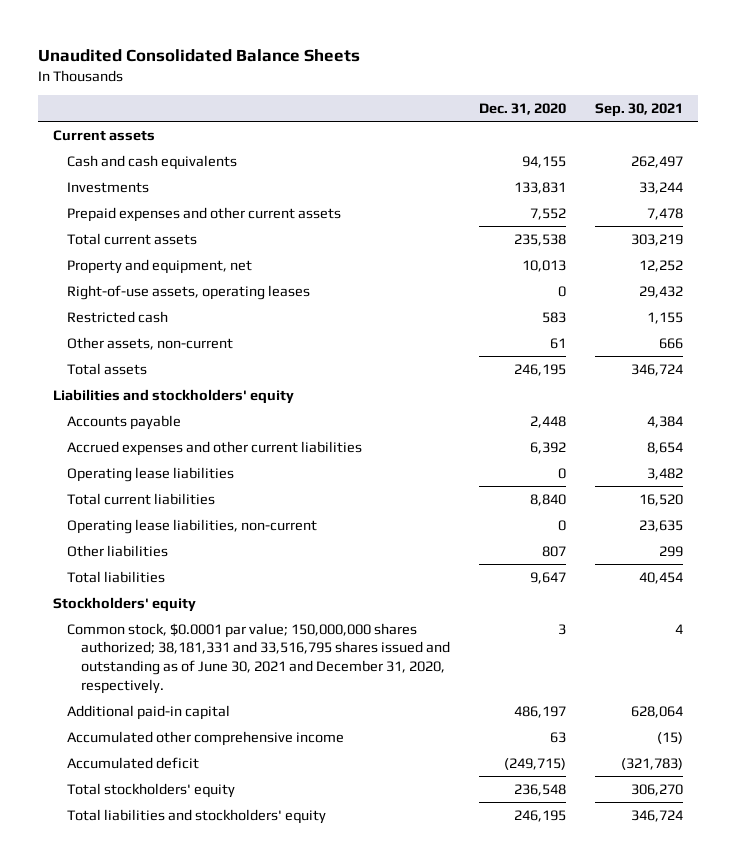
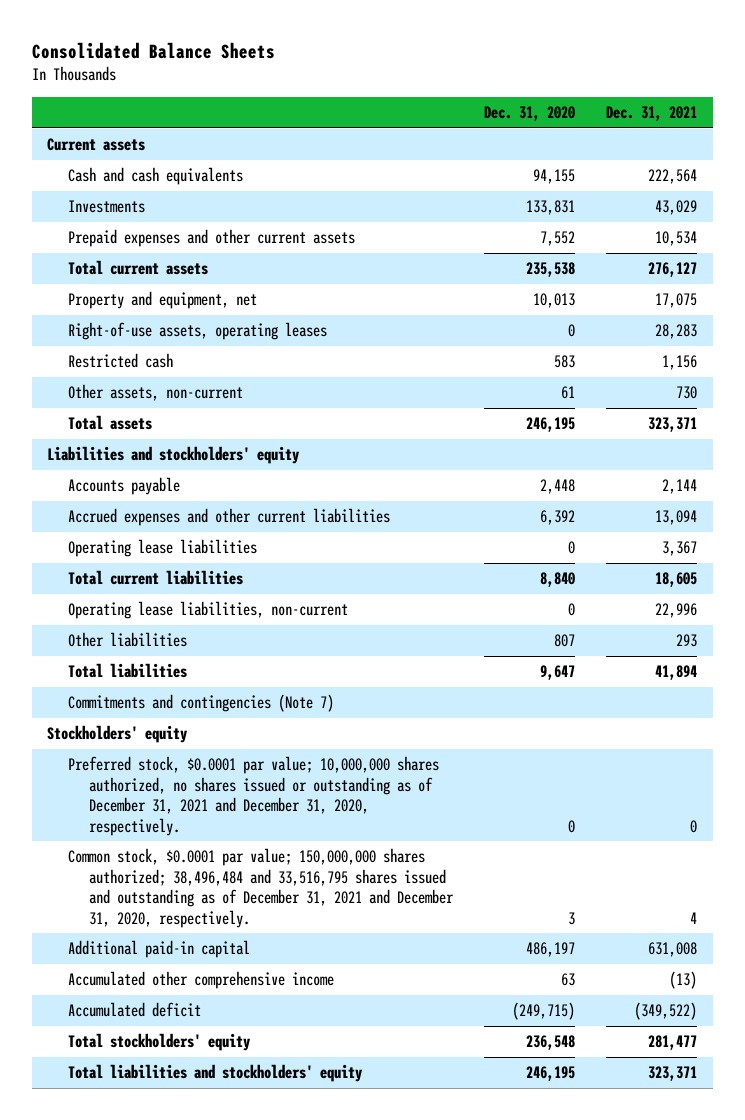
- Unaudited Consolidated Balance Sheets
+ Consolidated Balance Sheets
- | Dec. 31, 2020 | Sep. 30, 2021
+ | Dec. 31, 2020 | Dec. 31, 2021
+ Commitments and contingencies (Note 7)
- Common stock, $0.0001 par value; 150,000,000 shares authorized; 38,181,331 and 33,516,795 shares issued and outstanding as of June 30, 2021 and December 31, 2020, respectively. | 3 | 4
+ Preferred stock, $0.0001 par value; 10,000,000 shares authorized, no shares issued or outstanding as of December 31, 2021 and December 31, 2020, respectively. | 0 | 0
+ Common stock, $0.0001 par value; 150,000,000 shares authorized; 38,496,484 and 33,516,795 shares issued and outstanding as of December 31, 2021 and December 31, 2020, respectively. | 3 | 4

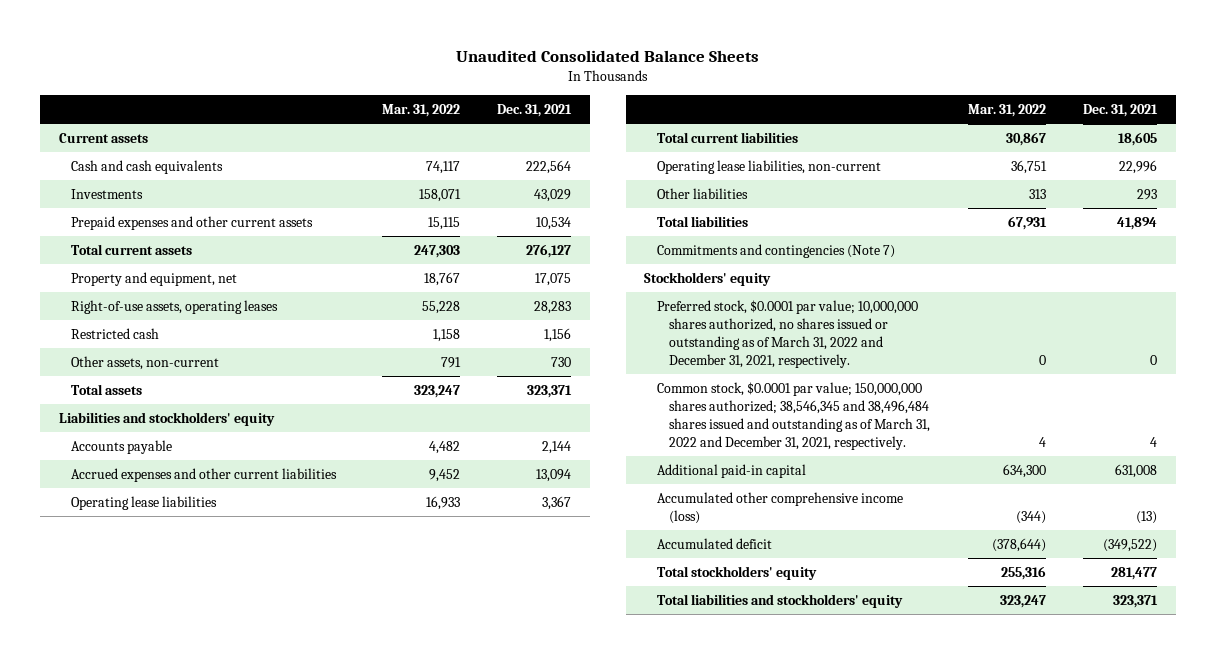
- Consolidated Balance Sheets
+ Unaudited Consolidated Balance Sheets
- | Dec. 31, 2020 | Dec. 31, 2021
+ | Mar. 31, 2022 | Dec. 31, 2021
- Preferred stock, $0.0001 par value; 10,000,000 shares authorized, no shares issued or outstanding as of December 31, 2021 and December 31, 2020, respectively. | 0 | 0
- Common stock, $0.0001 par value; 150,000,000 shares authorized; 38,496,484 and 33,516,795 shares issued and outstanding as of December 31, 2021 and December 31, 2020, respectively. | 3 | 4
+ Preferred stock, $0.0001 par value; 10,000,000 shares authorized, no shares issued or outstanding as of March 31, 2022 and December 31, 2021, respectively. | 0 | 0
+ Common stock, $0.0001 par value; 150,000,000 shares authorized; 38,546,345 and 38,496,484 shares issued and outstanding as of March 31, 2022 and December 31, 2021, respectively. | 4 | 4
- Accumulated other comprehensive income | 63 | (13)
+ Accumulated other comprehensive income (loss) | (344) | (13)

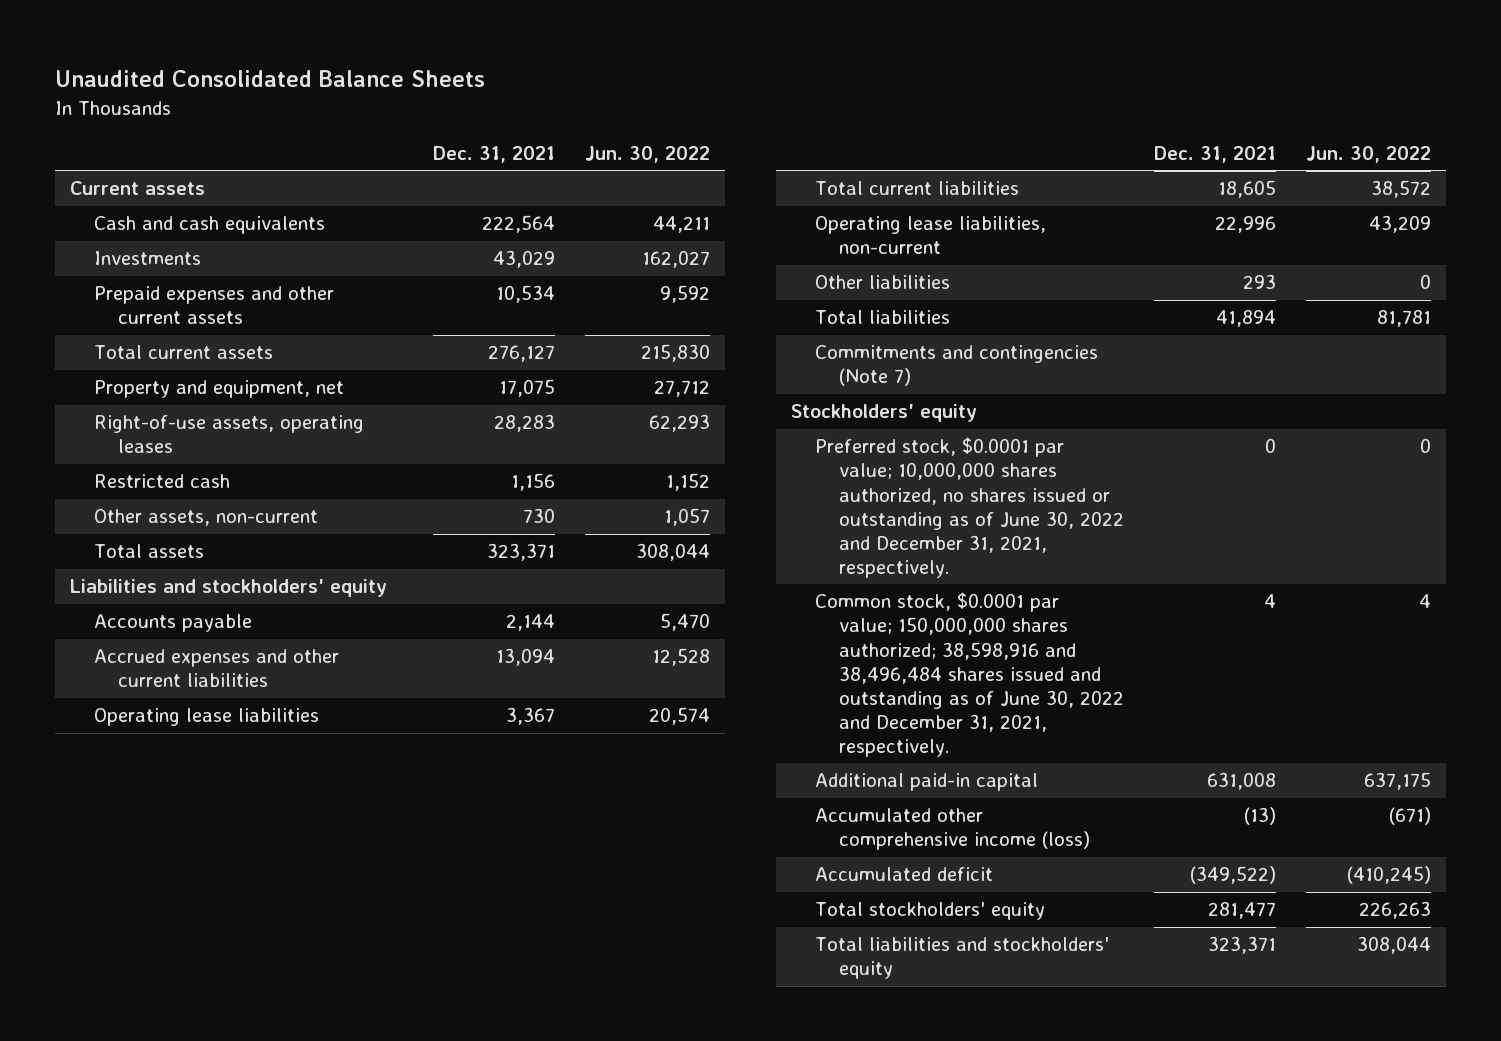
- | Mar. 31, 2022 | Dec. 31, 2021
+ | Dec. 31, 2021 | Jun. 30, 2022
- Preferred stock, $0.0001 par value; 10,000,000 shares authorized, no shares issued or outstanding as of March 31, 2022 and December 31, 2021, respectively. | 0 | 0
- Common stock, $0.0001 par value; 150,000,000 shares authorized; 38,546,345 and 38,496,484 shares issued and outstanding as of March 31, 2022 and December 31, 2021, respectively. | 4 | 4
+ Preferred stock, $0.0001 par value; 10,000,000 shares authorized, no shares issued or outstanding as of June 30, 2022 and December 31, 2021, respectively. | 0 | 0
+ Common stock, $0.0001 par value; 150,000,000 shares authorized; 38,598,916 and 38,496,484 shares issued and outstanding as of June 30, 2022 and December 31, 2021, respectively. | 4 | 4

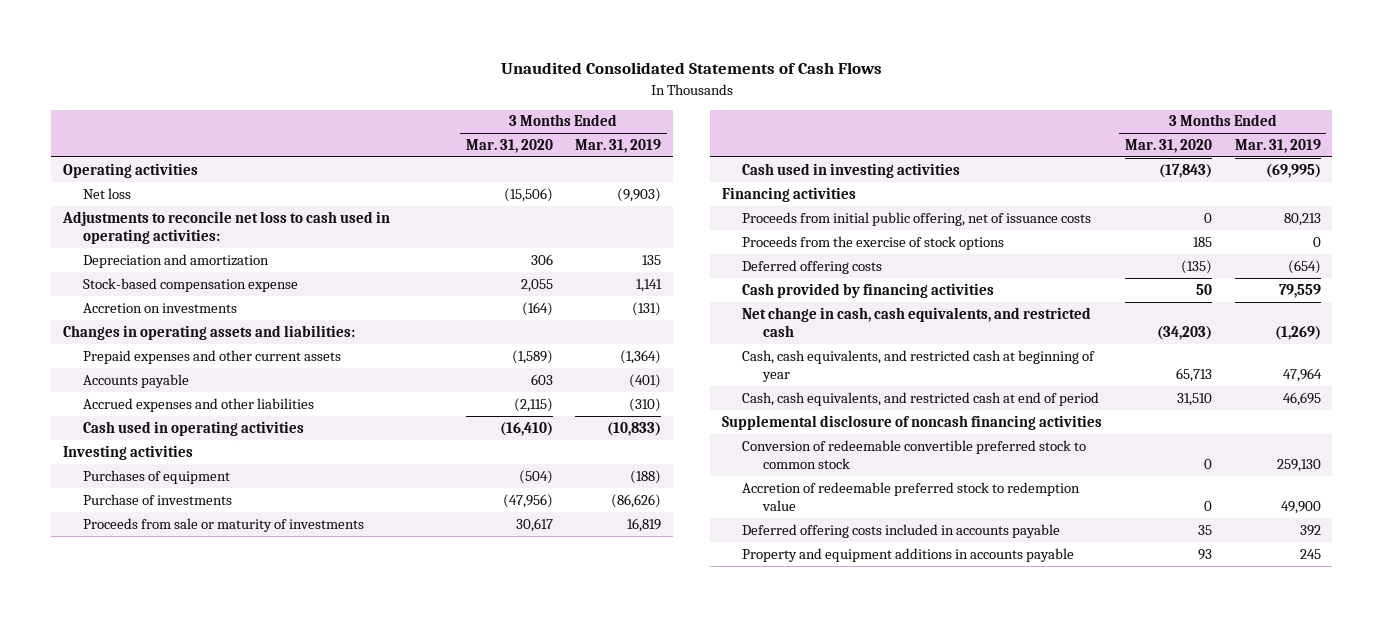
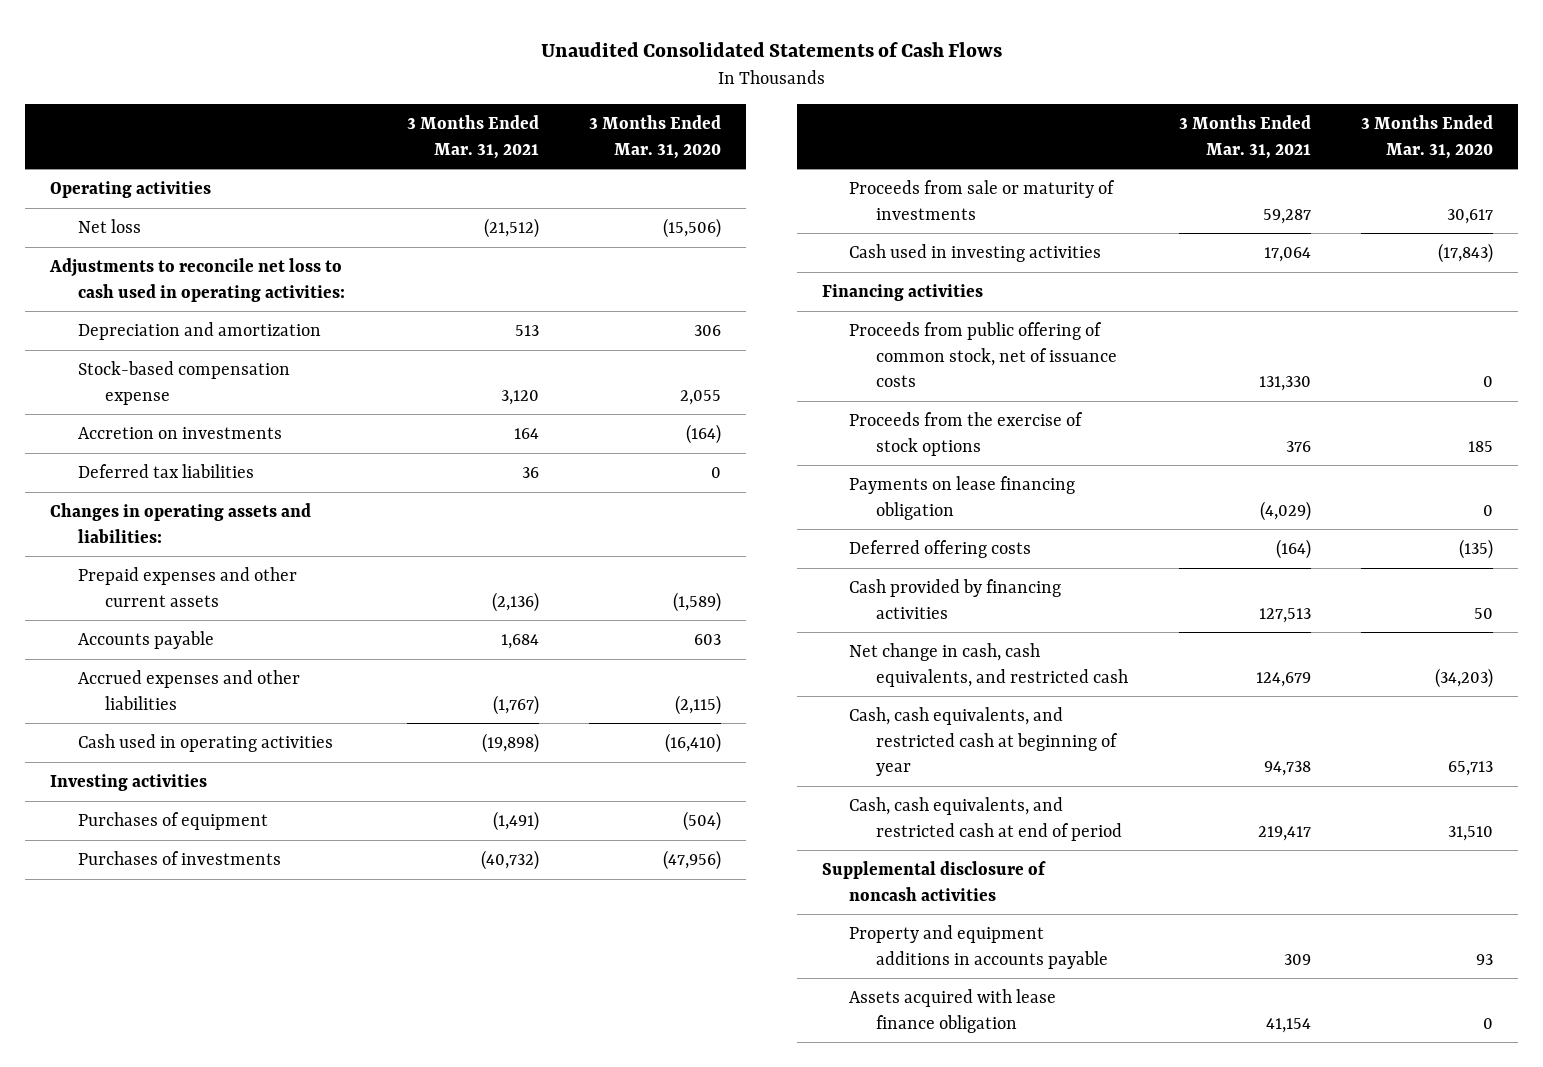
- | 3 Months Ended Mar. 31, 2020 | 3 Months Ended Mar. 31, 2019
+ | 3 Months Ended Mar. 31, 2021 | 3 Months Ended Mar. 31, 2020
+ Deferred tax liabilities | 36 | 0
- Purchase of investments | (47,956) | (86,626)
+ Purchases of investments | (40,732) | (47,956)
- Proceeds from initial public offering, net of issuance costs | 0 | 80,213
+ Proceeds from public offering of common stock, net of issuance costs | 131,330 | 0
+ Payments on lease financing obligation | (4,029) | 0
- Supplemental disclosure of noncash financing activities
- Conversion of redeemable convertible preferred stock to common stock | 0 | 259,130
- Accretion of redeemable preferred stock to redemption value | 0 | 49,900
- Deferred offering costs included in accounts payable | 35 | 392
+ Supplemental disclosure of noncash activities
+ Assets acquired with lease finance obligation | 41,154 | 0

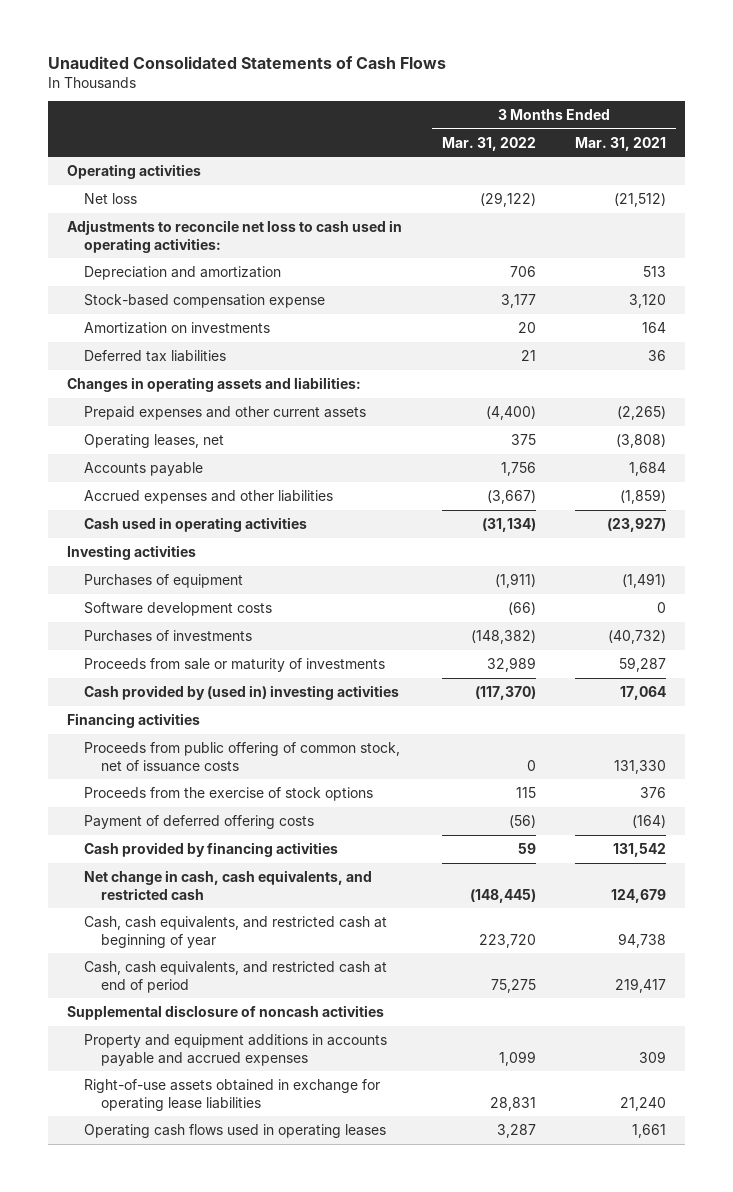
- | 3 Months Ended Mar. 31, 2021 | 3 Months Ended Mar. 31, 2020
+ | 3 Months Ended Mar. 31, 2022 | 3 Months Ended Mar. 31, 2021
- Accretion on investments | 164 | (164)
+ Amortization on investments | 20 | 164
- Prepaid expenses and other current assets | (2,136) | (1,589)
+ Prepaid expenses and other current assets | (4,400) | (2,265)
+ Operating leases, net | 375 | (3,808)
- Accrued expenses and other liabilities | (1,767) | (2,115)
- Cash used in operating activities | (19,898) | (16,410)
+ Accrued expenses and other liabilities | (3,667) | (1,859)
+ Cash used in operating activities | (31,134) | (23,927)
+ Software development costs | (66) | 0
- Cash used in investing activities | 17,064 | (17,843)
+ Cash provided by (used in) investing activities | (117,370) | 17,064
- Payments on lease financing obligation | (4,029) | 0
- Deferred offering costs | (164) | (135)
- Cash provided by financing activities | 127,513 | 50
+ Payment of deferred offering costs | (56) | (164)
+ Cash provided by financing activities | 59 | 131,542
- Property and equipment additions in accounts payable | 309 | 93
- Assets acquired with lease finance obligation | 41,154 | 0
+ Property and equipment additions in accounts payable and accrued expenses | 1,099 | 309
+ Right-of-use assets obtained in exchange for operating lease liabilities | 28,831 | 21,240
+ Operating cash flows used in operating leases | 3,287 | 1,661

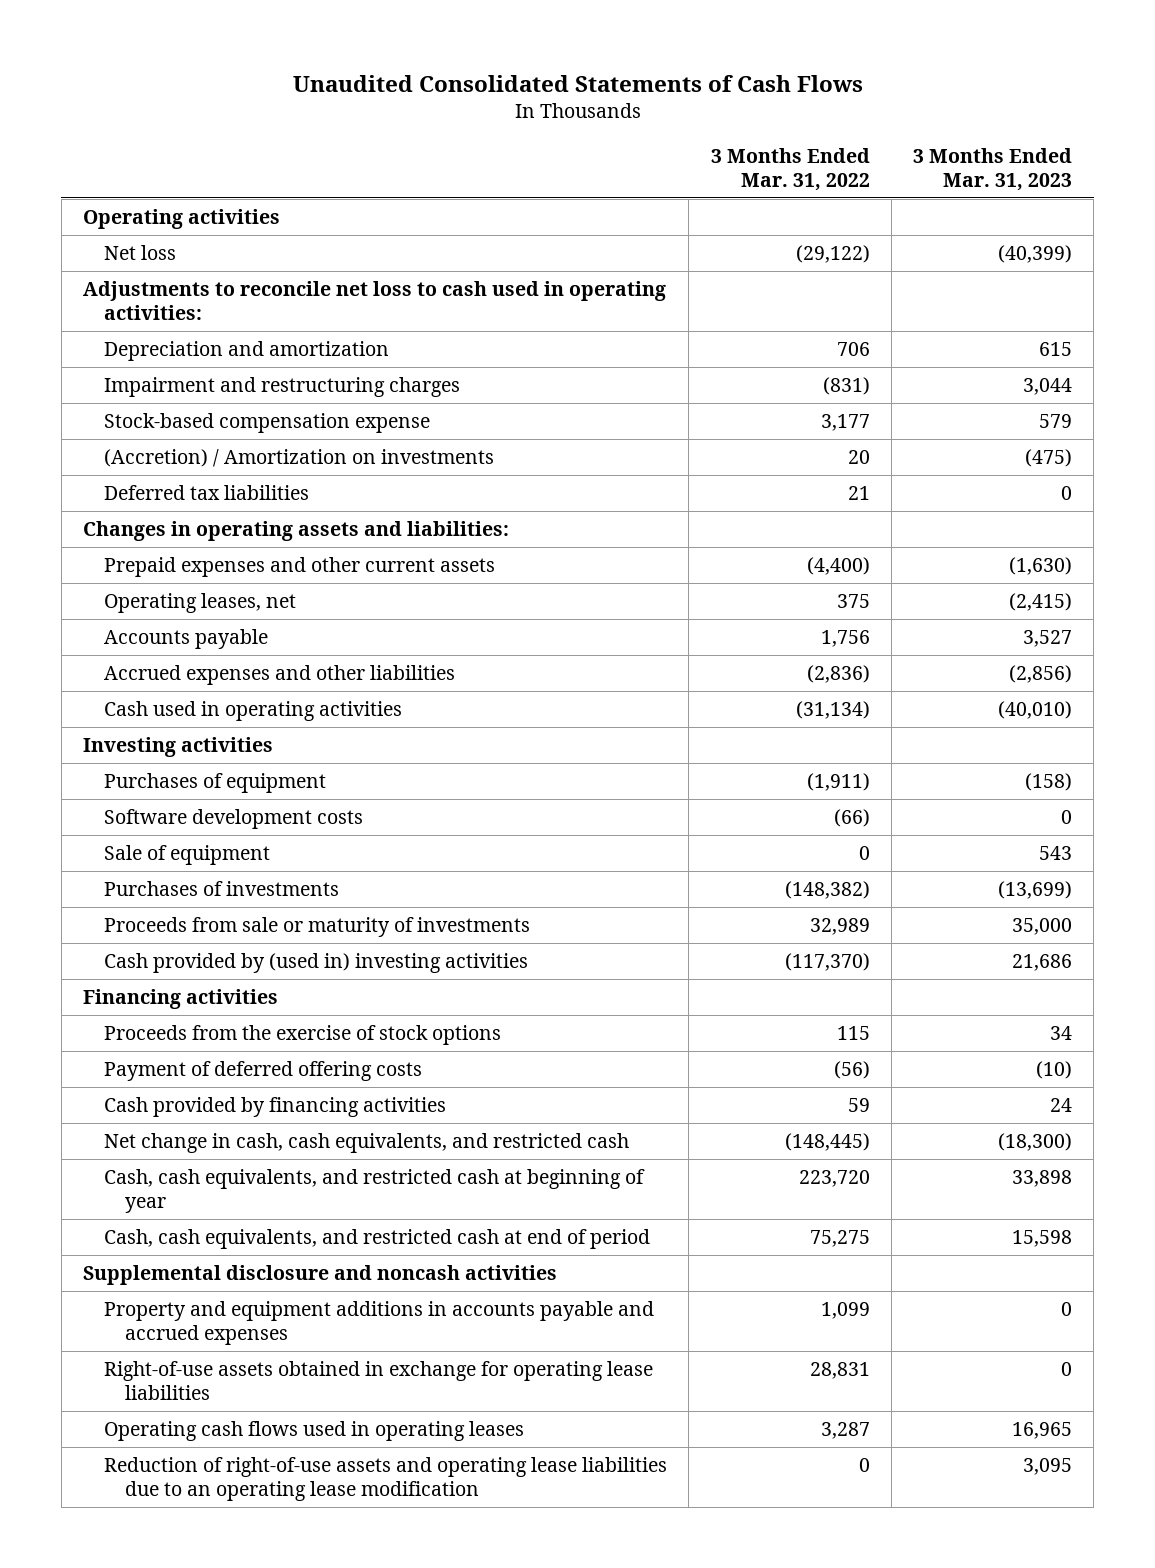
- | 3 Months Ended Mar. 31, 2022 | 3 Months Ended Mar. 31, 2021
+ | 3 Months Ended Mar. 31, 2022 | 3 Months Ended Mar. 31, 2023
+ Impairment and restructuring charges | (831) | 3,044
- Amortization on investments | 20 | 164
+ (Accretion) / Amortization on investments | 20 | (475)
- Accrued expenses and other liabilities | (3,667) | (1,859)
+ Accrued expenses and other liabilities | (2,836) | (2,856)
+ Sale of equipment | 0 | 543
- Proceeds from public offering of common stock, net of issuance costs | 0 | 131,330
- Supplemental disclosure of noncash activities
+ Supplemental disclosure and noncash activities
+ Reduction of right-of-use assets and operating lease liabilities due to an operating lease modification | 0 | 3,095

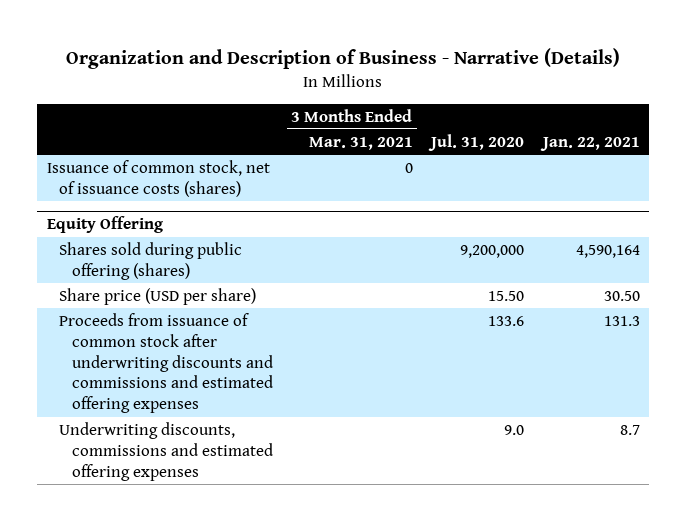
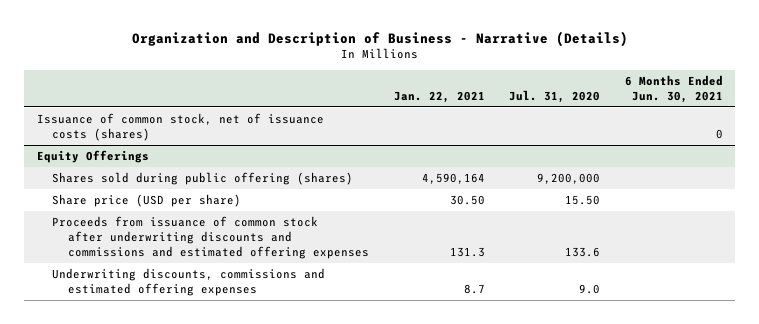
- | 3 Months Ended Mar. 31, 2021 | Jul. 31, 2020 | Jan. 22, 2021
+ | Jan. 22, 2021 | Jul. 31, 2020 | 6 Months Ended Jun. 30, 2021
- Equity Offering
+ Equity Offerings

